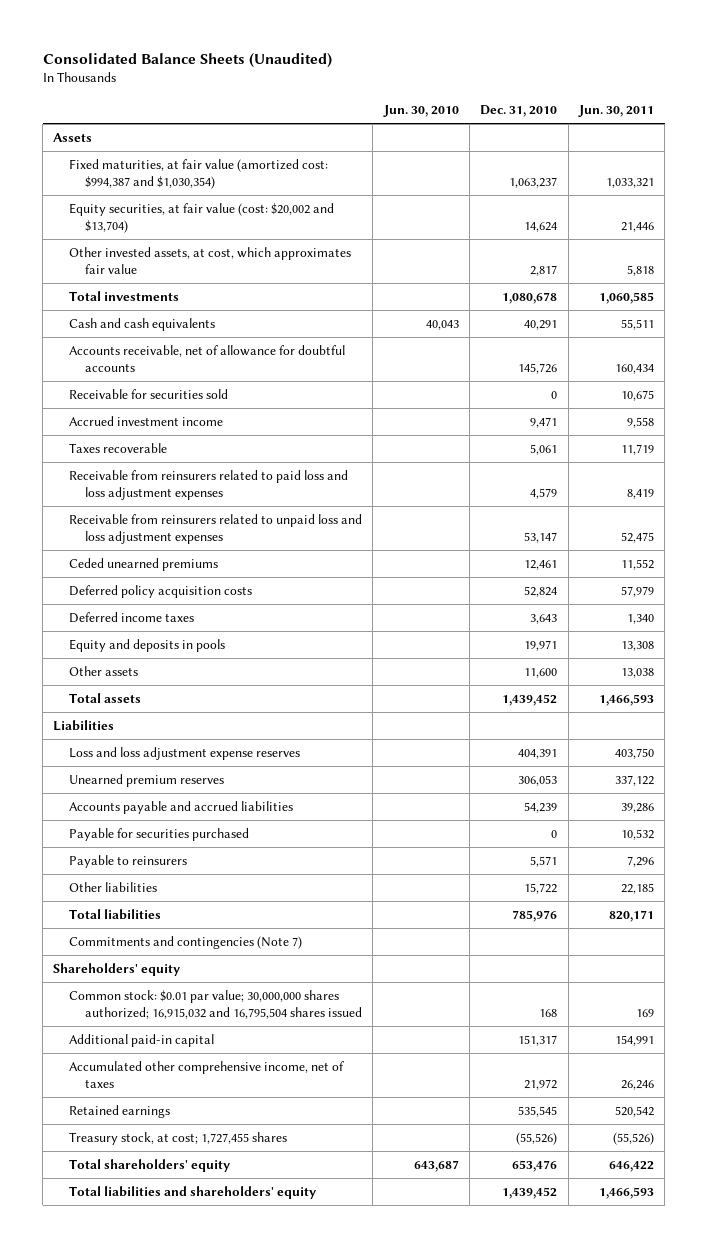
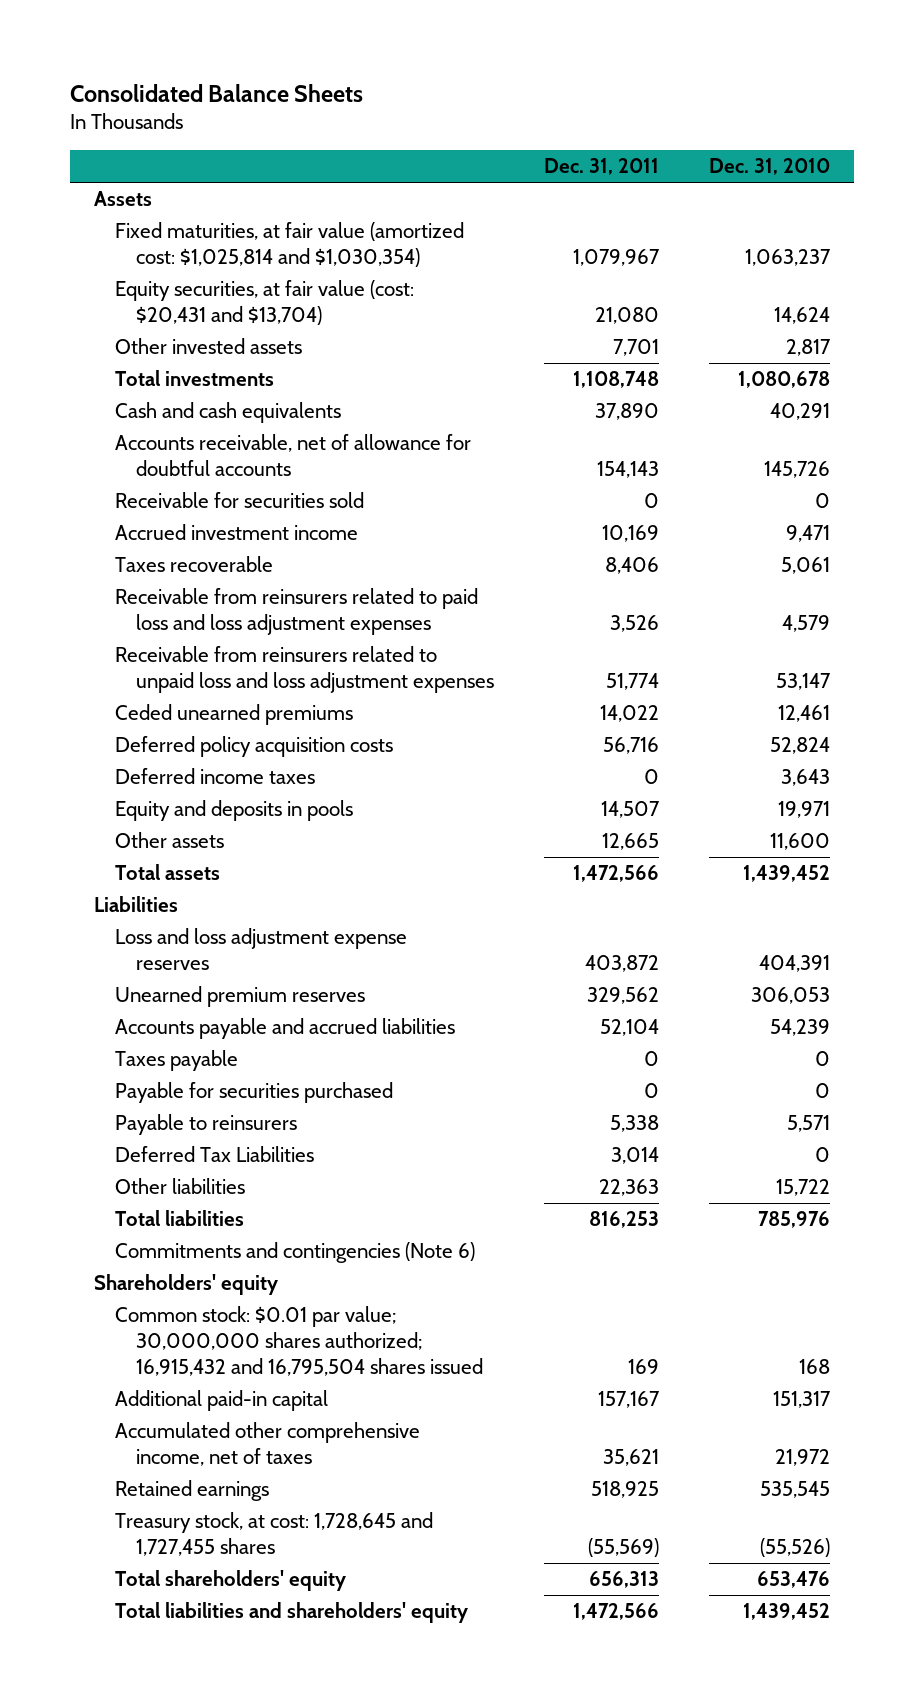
- Consolidated Balance Sheets (Unaudited)
+ Consolidated Balance Sheets
- | Jun. 30, 2010 | Dec. 31, 2010 | Jun. 30, 2011
+ | Dec. 31, 2011 | Dec. 31, 2010
- Fixed maturities, at fair value (amortized cost: $994,387 and $1,030,354) | | 1,063,237 | 1,033,321
- Equity securities, at fair value (cost: $20,002 and $13,704) | | 14,624 | 21,446
- Other invested assets, at cost, which approximates fair value | | 2,817 | 5,818
+ Fixed maturities, at fair value (amortized cost: $1,025,814 and $1,030,354) | 1,079,967 | 1,063,237
+ Equity securities, at fair value (cost: $20,431 and $13,704) | 21,080 | 14,624
+ Other invested assets | 7,701 | 2,817
+ Taxes payable | 0 | 0
+ Deferred Tax Liabilities | 3,014 | 0
- Commitments and contingencies (Note 7)
+ Commitments and contingencies (Note 6)
- Common stock: $0.01 par value; 30,000,000 shares authorized; 16,915,032 and 16,795,504 shares issued | | 168 | 169
+ Common stock: $0.01 par value; 30,000,000 shares authorized; 16,915,432 and 16,795,504 shares issued | 169 | 168
- Treasury stock, at cost; 1,727,455 shares | | (55,526) | (55,526)
+ Treasury stock, at cost: 1,728,645 and 1,727,455 shares | (55,569) | (55,526)

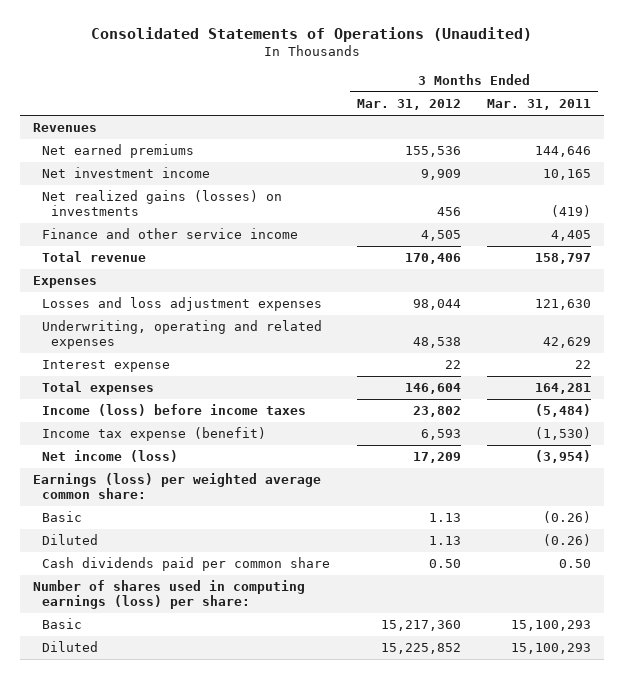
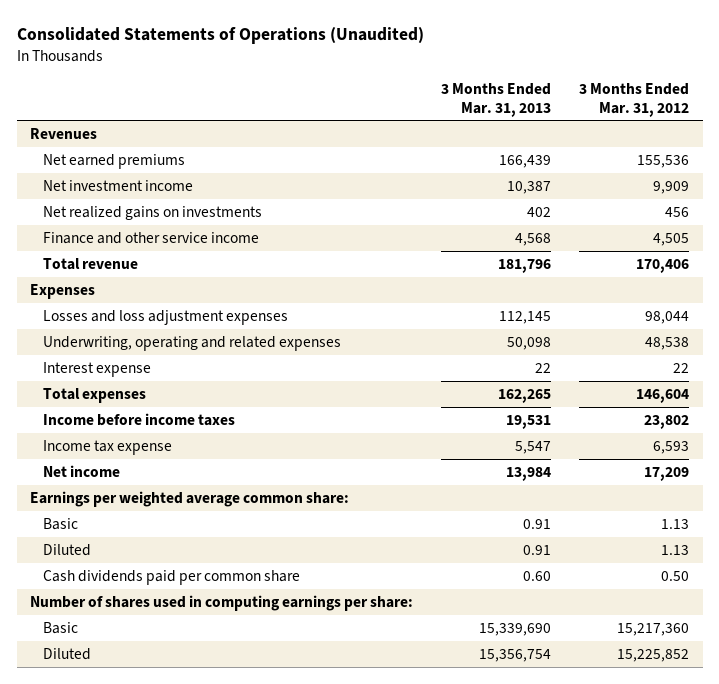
- | 3 Months Ended Mar. 31, 2012 | 3 Months Ended Mar. 31, 2011
+ | 3 Months Ended Mar. 31, 2013 | 3 Months Ended Mar. 31, 2012
- Net realized gains (losses) on investments | 456 | (419)
+ Net realized gains on investments | 402 | 456
- Income (loss) before income taxes | 23,802 | (5,484)
- Income tax expense (benefit) | 6,593 | (1,530)
- Net income (loss) | 17,209 | (3,954)
- Earnings (loss) per weighted average common share:
+ Income before income taxes | 19,531 | 23,802
+ Income tax expense | 5,547 | 6,593
+ Net income | 13,984 | 17,209
+ Earnings per weighted average common share:
- Number of shares used in computing earnings (loss) per share:
+ Number of shares used in computing earnings per share:

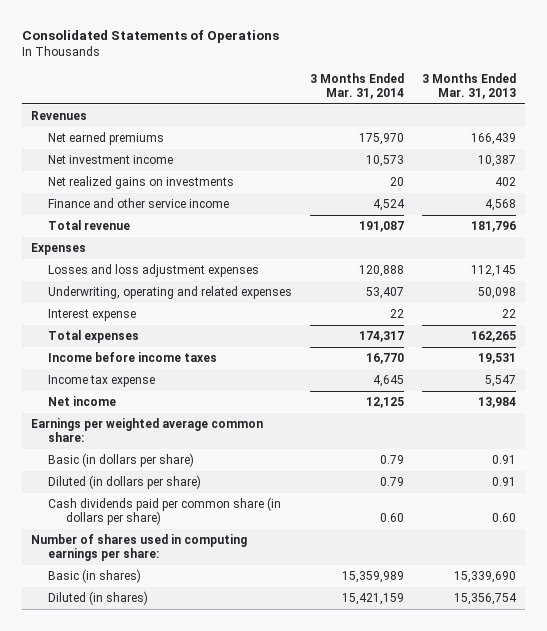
- Consolidated Statements of Operations (Unaudited)
+ Consolidated Statements of Operations
- | 3 Months Ended Mar. 31, 2013 | 3 Months Ended Mar. 31, 2012
+ | 3 Months Ended Mar. 31, 2014 | 3 Months Ended Mar. 31, 2013
- Basic | 0.91 | 1.13
- Diluted | 0.91 | 1.13
- Cash dividends paid per common share | 0.60 | 0.50
+ Basic (in dollars per share) | 0.79 | 0.91
+ Diluted (in dollars per share) | 0.79 | 0.91
+ Cash dividends paid per common share (in dollars per share) | 0.60 | 0.60
- Basic | 15,339,690 | 15,217,360
- Diluted | 15,356,754 | 15,225,852
+ Basic (in shares) | 15,359,989 | 15,339,690
+ Diluted (in shares) | 15,421,159 | 15,356,754

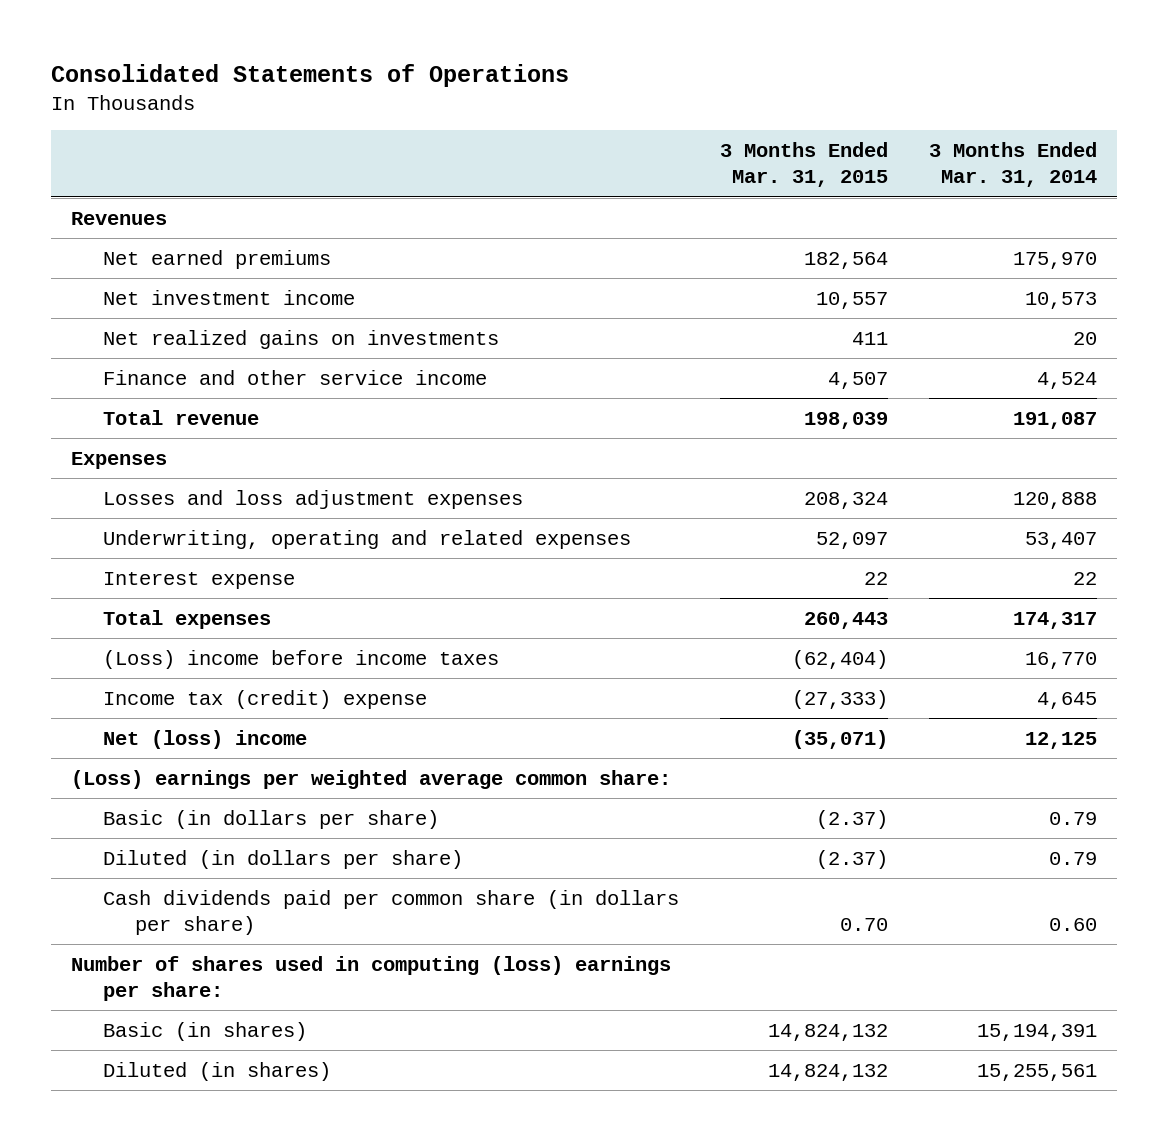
- | 3 Months Ended Mar. 31, 2014 | 3 Months Ended Mar. 31, 2013
+ | 3 Months Ended Mar. 31, 2015 | 3 Months Ended Mar. 31, 2014
- Income before income taxes | 16,770 | 19,531
- Income tax expense | 4,645 | 5,547
- Net income | 12,125 | 13,984
- Earnings per weighted average common share:
+ (Loss) income before income taxes | (62,404) | 16,770
+ Income tax (credit) expense | (27,333) | 4,645
+ Net (loss) income | (35,071) | 12,125
+ (Loss) earnings per weighted average common share:
- Number of shares used in computing earnings per share:
- Basic (in shares) | 15,359,989 | 15,339,690
- Diluted (in shares) | 15,421,159 | 15,356,754
+ Number of shares used in computing (loss) earnings per share:
+ Basic (in shares) | 14,824,132 | 15,194,391
+ Diluted (in shares) | 14,824,132 | 15,255,561

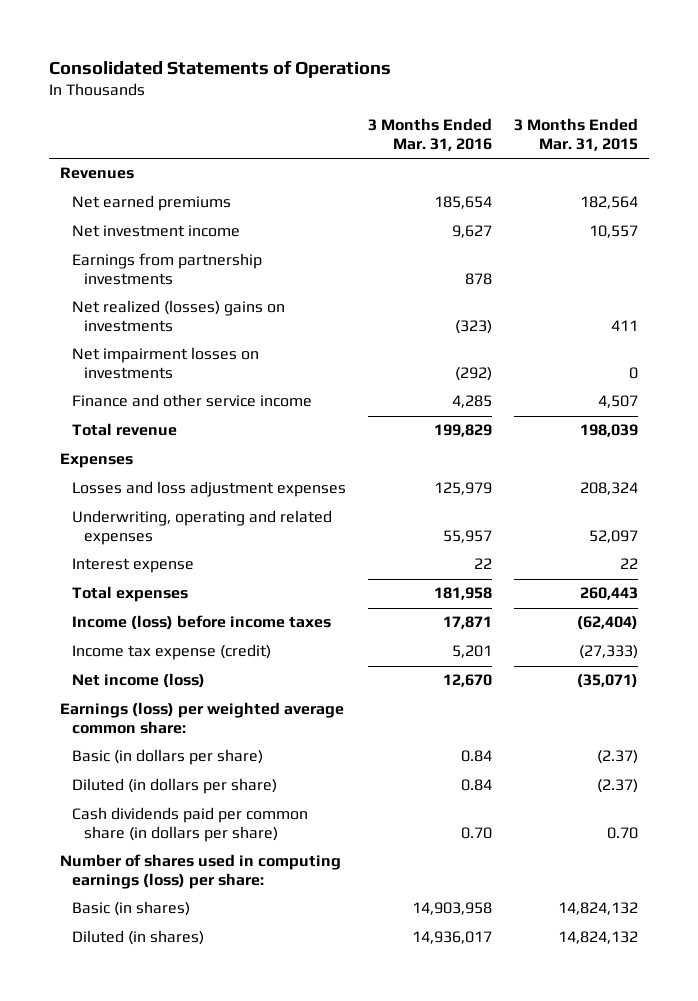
- | 3 Months Ended Mar. 31, 2015 | 3 Months Ended Mar. 31, 2014
+ | 3 Months Ended Mar. 31, 2016 | 3 Months Ended Mar. 31, 2015
- Net realized gains on investments | 411 | 20
+ Earnings from partnership investments | 878 |
+ Net realized (losses) gains on investments | (323) | 411
+ Net impairment losses on investments | (292) | 0
- (Loss) income before income taxes | (62,404) | 16,770
- Income tax (credit) expense | (27,333) | 4,645
- Net (loss) income | (35,071) | 12,125
- (Loss) earnings per weighted average common share:
+ Income (loss) before income taxes | 17,871 | (62,404)
+ Income tax expense (credit) | 5,201 | (27,333)
+ Net income (loss) | 12,670 | (35,071)
+ Earnings (loss) per weighted average common share:
- Number of shares used in computing (loss) earnings per share:
+ Number of shares used in computing earnings (loss) per share:

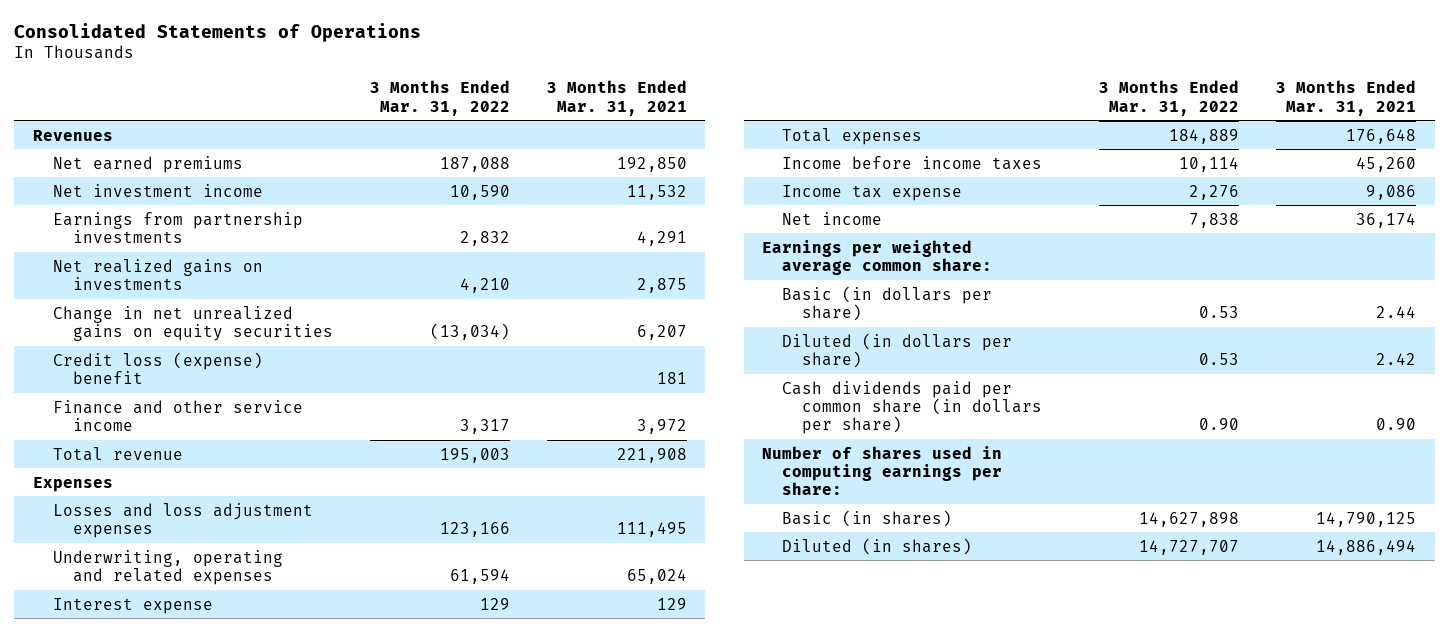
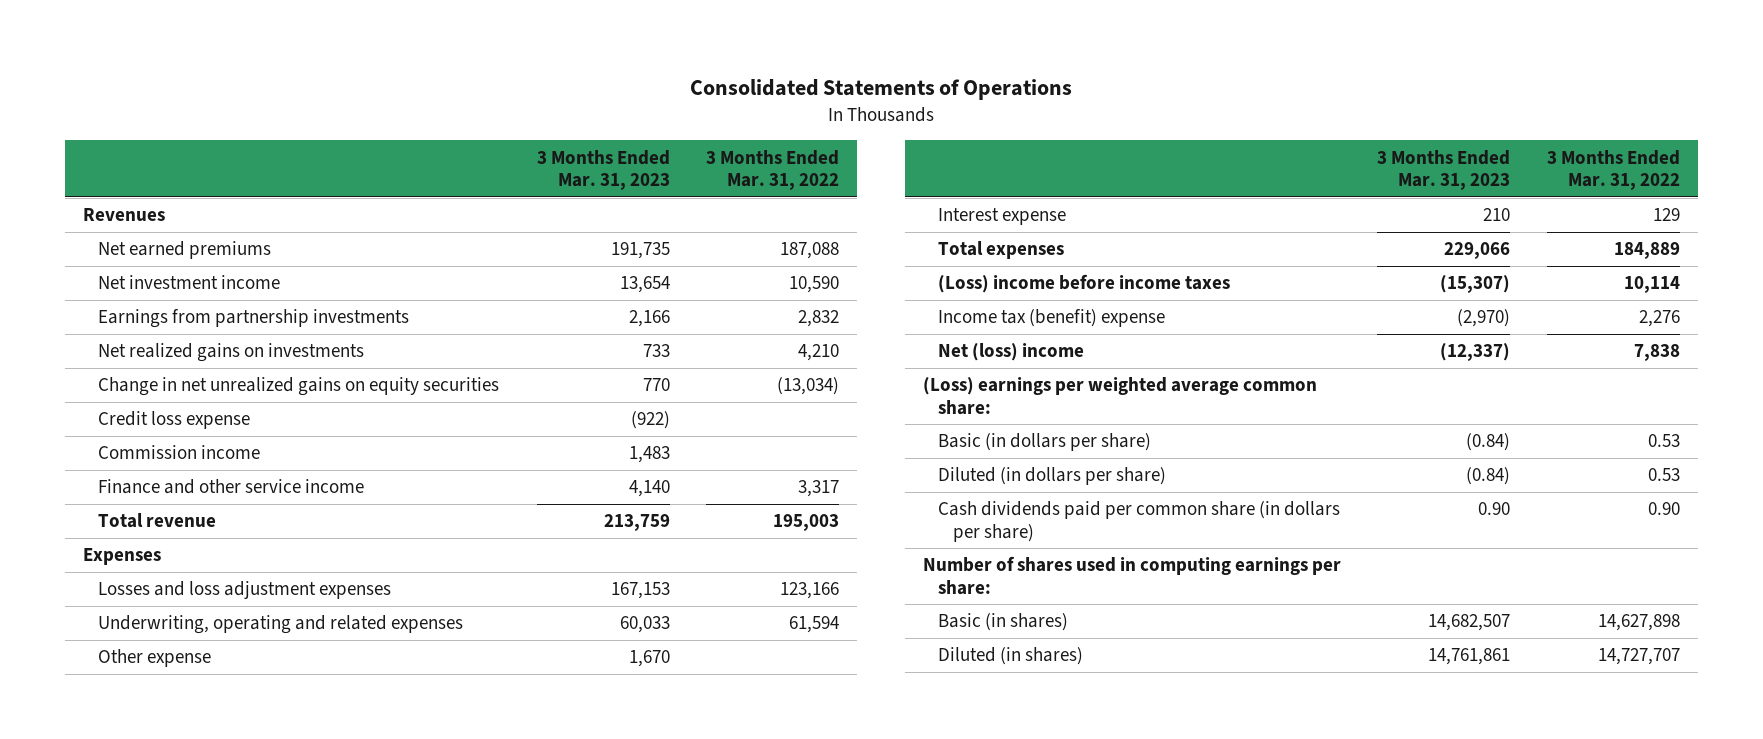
- | 3 Months Ended Mar. 31, 2022 | 3 Months Ended Mar. 31, 2021
+ | 3 Months Ended Mar. 31, 2023 | 3 Months Ended Mar. 31, 2022
- Credit loss (expense) benefit | | 181
+ Credit loss expense | (922) |
+ Commission income | 1,483 |
+ Other expense | 1,670 |
- Income before income taxes | 10,114 | 45,260
- Income tax expense | 2,276 | 9,086
- Net income | 7,838 | 36,174
- Earnings per weighted average common share:
+ (Loss) income before income taxes | (15,307) | 10,114
+ Income tax (benefit) expense | (2,970) | 2,276
+ Net (loss) income | (12,337) | 7,838
+ (Loss) earnings per weighted average common share:

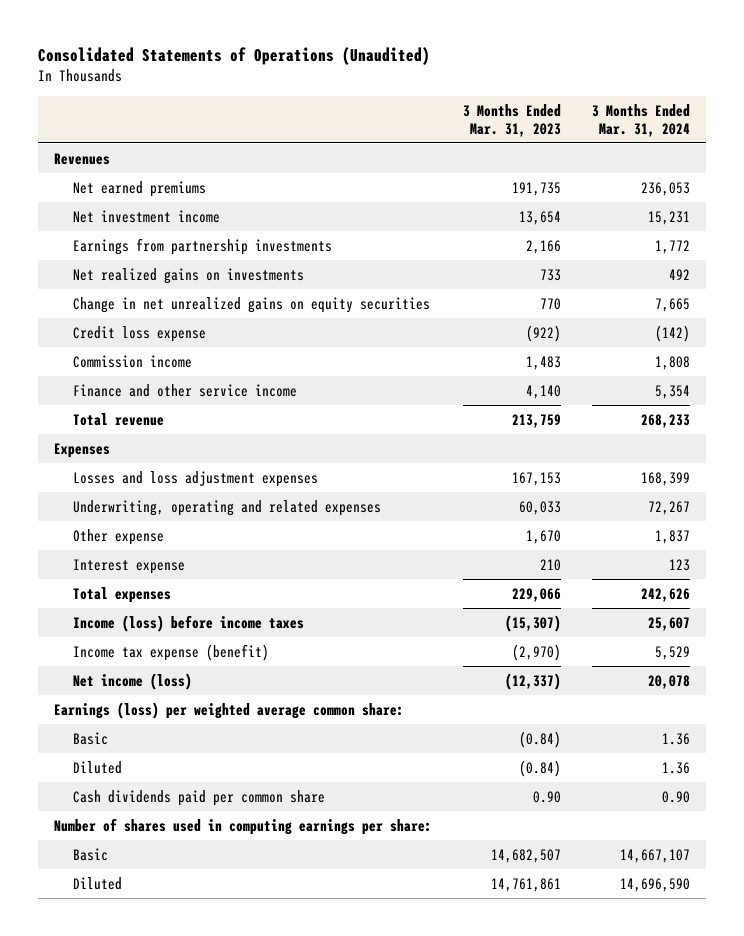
- Consolidated Statements of Operations
+ Consolidated Statements of Operations (Unaudited)
- | 3 Months Ended Mar. 31, 2023 | 3 Months Ended Mar. 31, 2022
+ | 3 Months Ended Mar. 31, 2023 | 3 Months Ended Mar. 31, 2024
- (Loss) income before income taxes | (15,307) | 10,114
- Income tax (benefit) expense | (2,970) | 2,276
- Net (loss) income | (12,337) | 7,838
- (Loss) earnings per weighted average common share:
- Basic (in dollars per share) | (0.84) | 0.53
- Diluted (in dollars per share) | (0.84) | 0.53
- Cash dividends paid per common share (in dollars per share) | 0.90 | 0.90
+ Income (loss) before income taxes | (15,307) | 25,607
+ Income tax expense (benefit) | (2,970) | 5,529
+ Net income (loss) | (12,337) | 20,078
+ Earnings (loss) per weighted average common share:
+ Basic | (0.84) | 1.36
+ Diluted | (0.84) | 1.36
+ Cash dividends paid per common share | 0.90 | 0.90
- Basic (in shares) | 14,682,507 | 14,627,898
- Diluted (in shares) | 14,761,861 | 14,727,707
+ Basic | 14,682,507 | 14,667,107
+ Diluted | 14,761,861 | 14,696,590

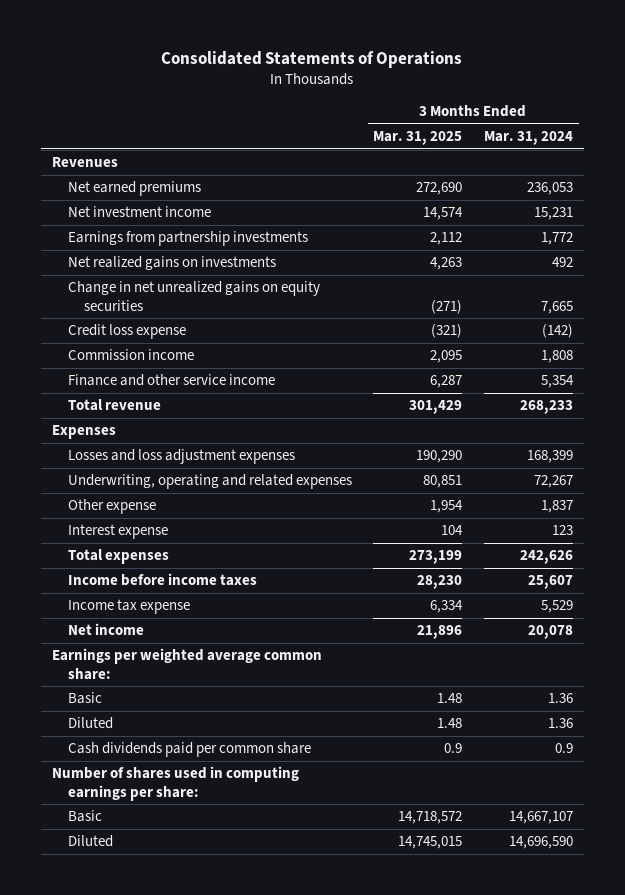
- Consolidated Statements of Operations (Unaudited)
+ Consolidated Statements of Operations
- | 3 Months Ended Mar. 31, 2023 | 3 Months Ended Mar. 31, 2024
+ | 3 Months Ended Mar. 31, 2025 | 3 Months Ended Mar. 31, 2024
- Income (loss) before income taxes | (15,307) | 25,607
- Income tax expense (benefit) | (2,970) | 5,529
- Net income (loss) | (12,337) | 20,078
- Earnings (loss) per weighted average common share:
+ Income before income taxes | 28,230 | 25,607
+ Income tax expense | 6,334 | 5,529
+ Net income | 21,896 | 20,078
+ Earnings per weighted average common share:
- Cash dividends paid per common share | 0.90 | 0.90
+ Cash dividends paid per common share | 0.9 | 0.9

